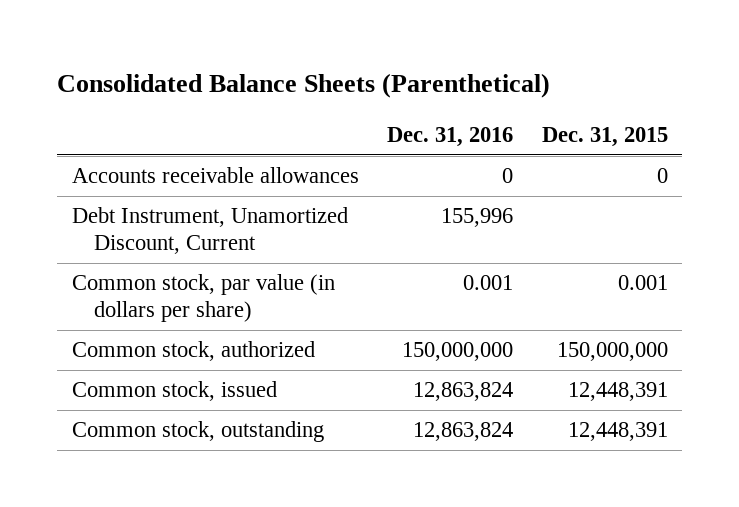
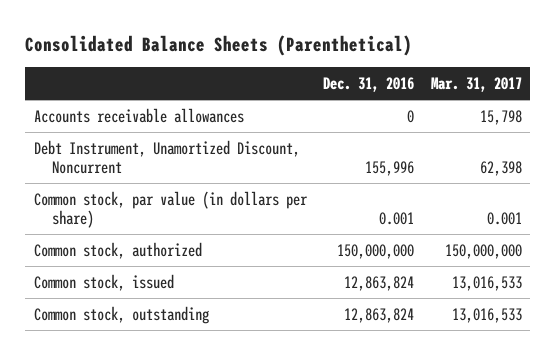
- | Dec. 31, 2016 | Dec. 31, 2015
+ | Dec. 31, 2016 | Mar. 31, 2017
- Debt Instrument, Unamortized Discount, Current | 155,996 |
+ Debt Instrument, Unamortized Discount, Noncurrent | 155,996 | 62,398

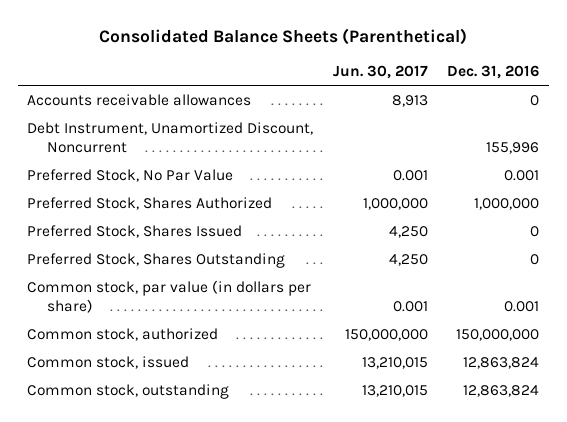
- | Dec. 31, 2016 | Mar. 31, 2017
+ | Jun. 30, 2017 | Dec. 31, 2016
+ Preferred Stock, No Par Value | 0.001 | 0.001
+ Preferred Stock, Shares Authorized | 1,000,000 | 1,000,000
+ Preferred Stock, Shares Issued | 4,250 | 0
+ Preferred Stock, Shares Outstanding | 4,250 | 0

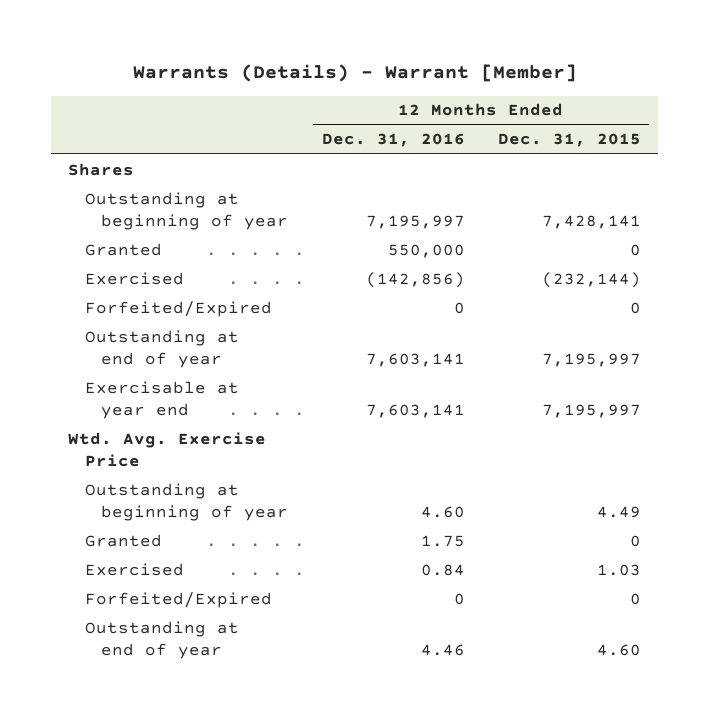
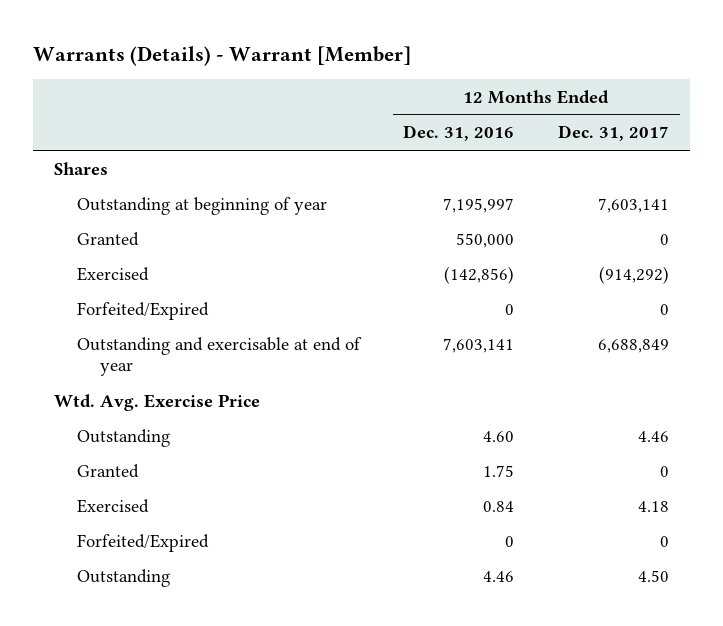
- | 12 Months Ended Dec. 31, 2016 | 12 Months Ended Dec. 31, 2015
+ | 12 Months Ended Dec. 31, 2016 | 12 Months Ended Dec. 31, 2017
- Outstanding at end of year | 7,603,141 | 7,195,997
- Exercisable at year end | 7,603,141 | 7,195,997
+ Outstanding and exercisable at end of year | 7,603,141 | 6,688,849
- Outstanding at beginning of year | 4.60 | 4.49
+ Outstanding | 4.60 | 4.46
- Outstanding at end of year | 4.46 | 4.60
+ Outstanding | 4.46 | 4.50

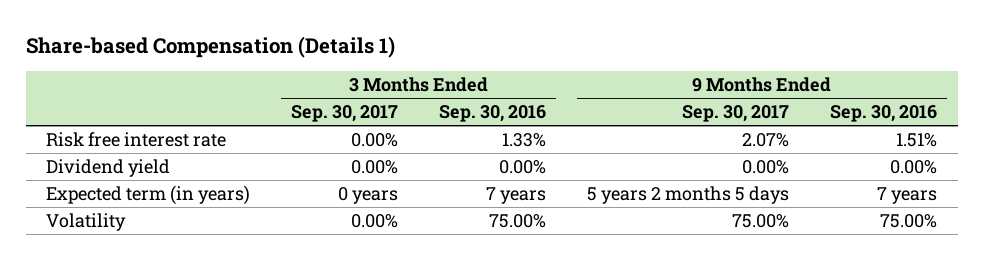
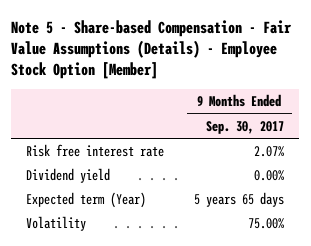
- Share-based Compensation (Details 1)
+ Note 5 - Share-based Compensation - Fair Value Assumptions (Details) - Employee Stock Option [Member]
- | 3 Months Ended Sep. 30, 2017 | 3 Months Ended Sep. 30, 2016 | 9 Months Ended Sep. 30, 2017 | 9 Months Ended Sep. 30, 2016
+ | 9 Months Ended Sep. 30, 2017
- Expected term (in years) | 0 years | 7 years | 5 years 2 months 5 days | 7 years
+ Expected term (Year) | 5 years 65 days

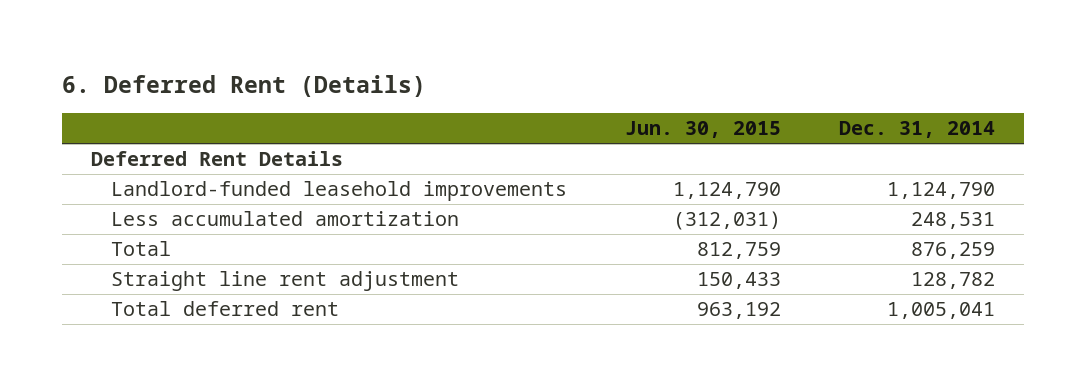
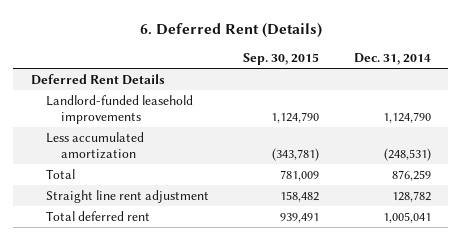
- | Jun. 30, 2015 | Dec. 31, 2014
+ | Sep. 30, 2015 | Dec. 31, 2014
- Less accumulated amortization | (312,031) | 248,531
+ Less accumulated amortization | (343,781) | (248,531)

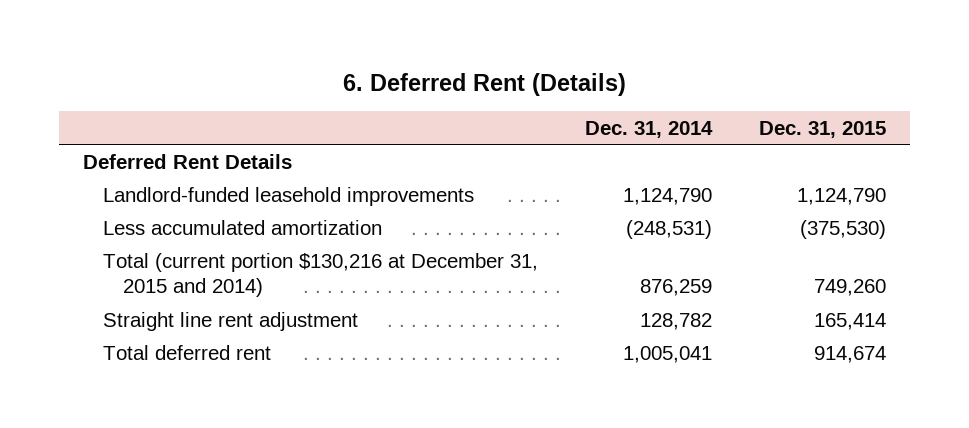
- | Sep. 30, 2015 | Dec. 31, 2014
+ | Dec. 31, 2014 | Dec. 31, 2015
- Total | 781,009 | 876,259
+ Total (current portion $130,216 at December 31, 2015 and 2014) | 876,259 | 749,260

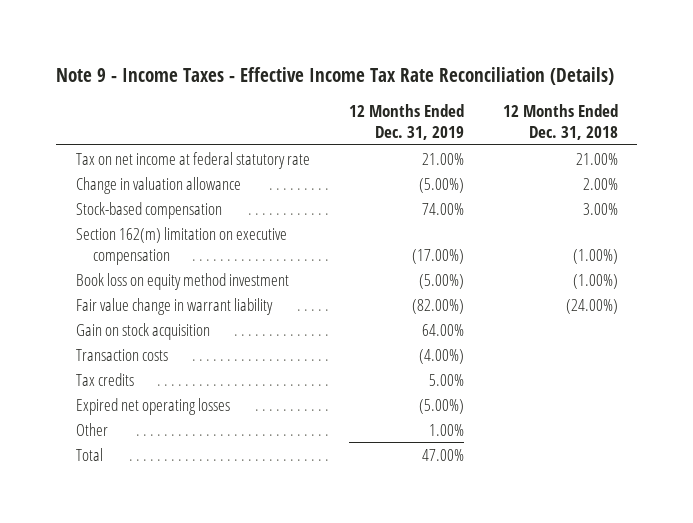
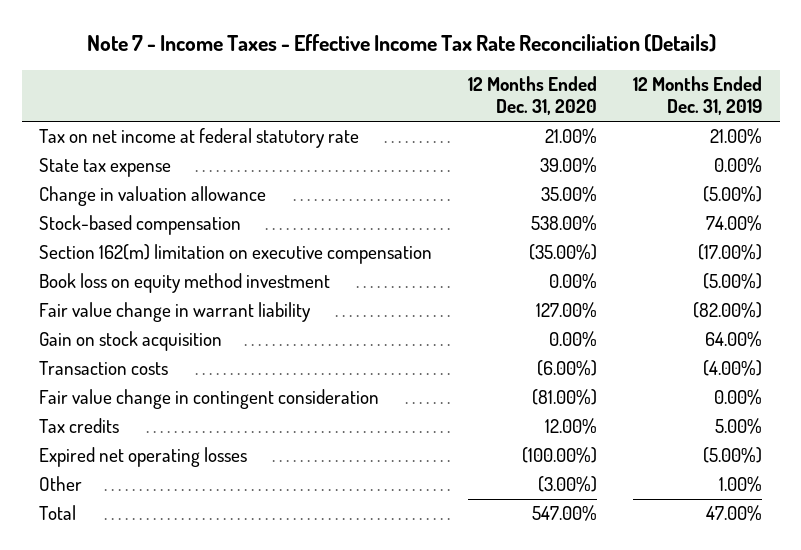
- Note 9 - Income Taxes - Effective Income Tax Rate Reconciliation (Details)
+ Note 7 - Income Taxes - Effective Income Tax Rate Reconciliation (Details)
- | 12 Months Ended Dec. 31, 2019 | 12 Months Ended Dec. 31, 2018
+ | 12 Months Ended Dec. 31, 2020 | 12 Months Ended Dec. 31, 2019
+ State tax expense | 39.00% | 0.00%
+ Fair value change in contingent consideration | (81.00%) | 0.00%

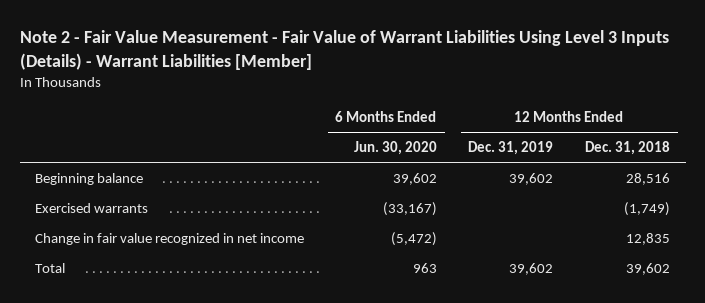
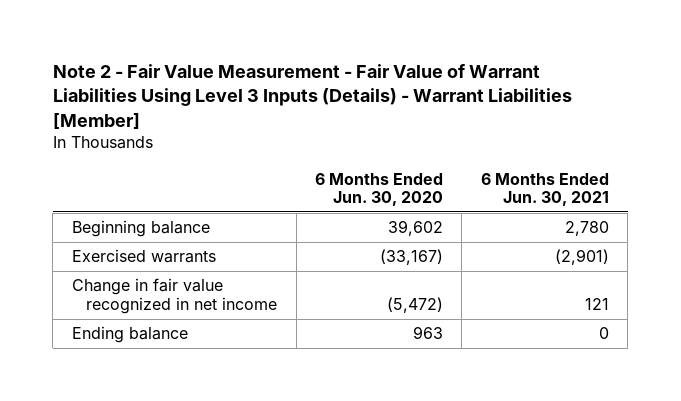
- | 6 Months Ended Jun. 30, 2020 | 12 Months Ended Dec. 31, 2019 | 12 Months Ended Dec. 31, 2018
+ | 6 Months Ended Jun. 30, 2020 | 6 Months Ended Jun. 30, 2021
- Total | 963 | 39,602 | 39,602
+ Ending balance | 963 | 0

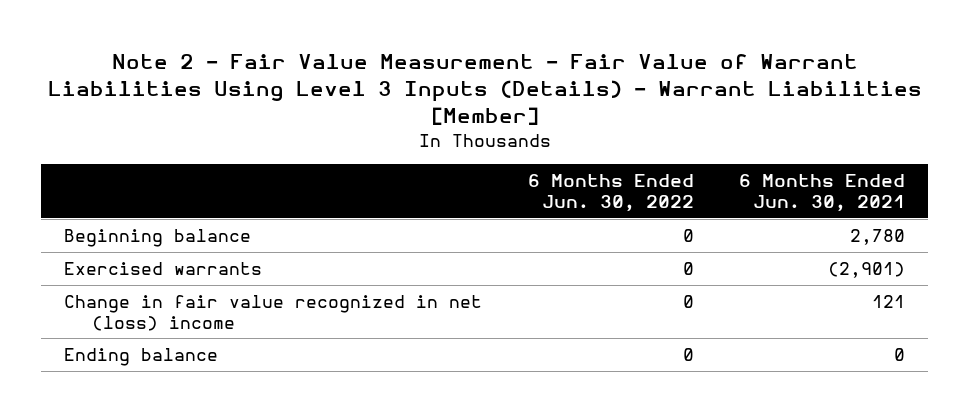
- | 6 Months Ended Jun. 30, 2020 | 6 Months Ended Jun. 30, 2021
+ | 6 Months Ended Jun. 30, 2022 | 6 Months Ended Jun. 30, 2021
- Change in fair value recognized in net income | (5,472) | 121
+ Change in fair value recognized in net (loss) income | 0 | 121

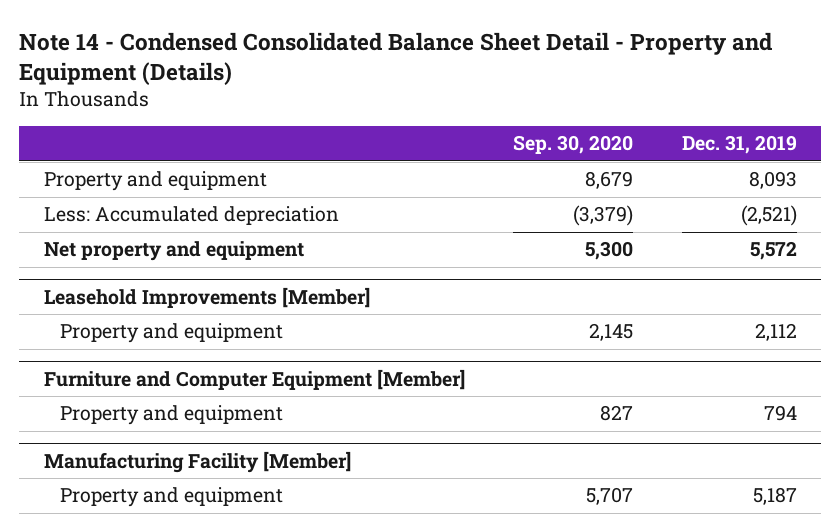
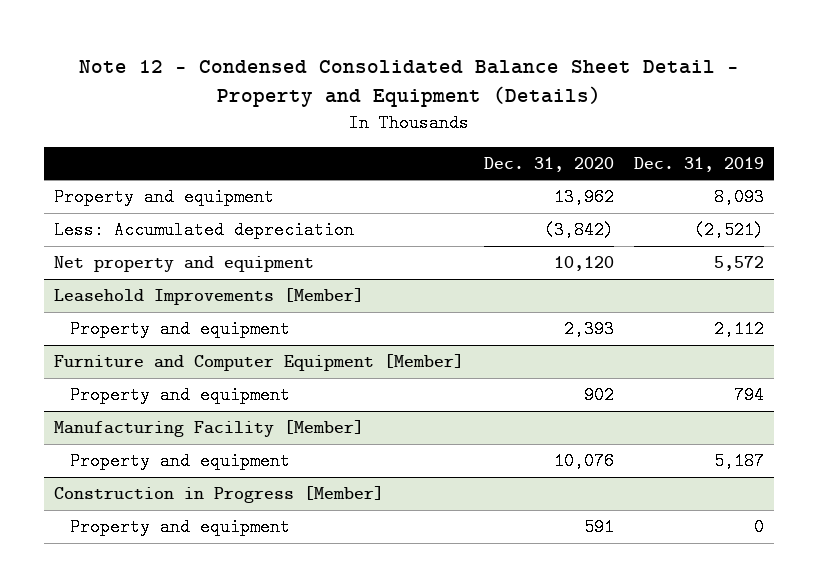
- Note 14 - Condensed Consolidated Balance Sheet Detail - Property and Equipment (Details)
+ Note 12 - Condensed Consolidated Balance Sheet Detail - Property and Equipment (Details)
- | Sep. 30, 2020 | Dec. 31, 2019
+ | Dec. 31, 2020 | Dec. 31, 2019
+ Construction in Progress [Member]
+ Property and equipment | 591 | 0

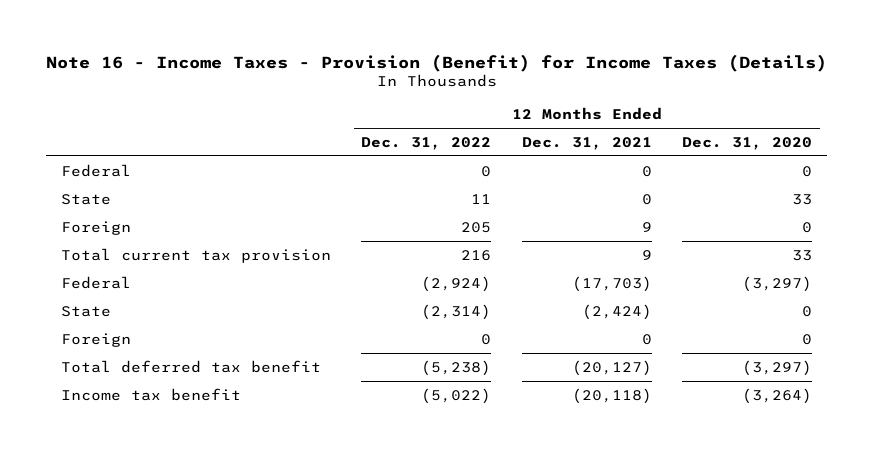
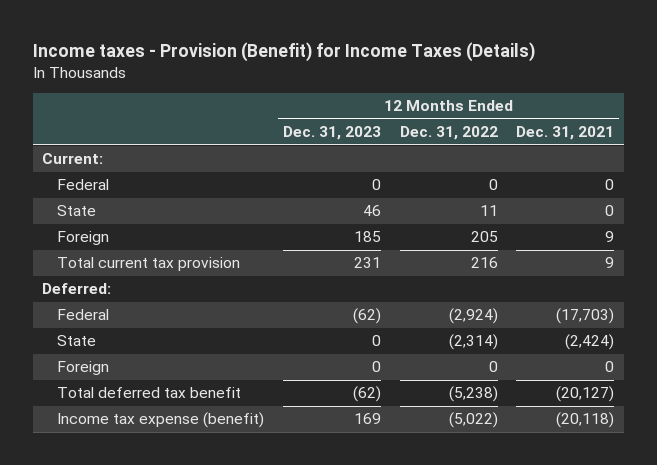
- Note 16 - Income Taxes - Provision (Benefit) for Income Taxes (Details)
+ Income taxes - Provision (Benefit) for Income Taxes (Details)
- | 12 Months Ended Dec. 31, 2022 | 12 Months Ended Dec. 31, 2021 | 12 Months Ended Dec. 31, 2020
+ | 12 Months Ended Dec. 31, 2023 | 12 Months Ended Dec. 31, 2022 | 12 Months Ended Dec. 31, 2021
+ Current:
+ Deferred:
- Income tax benefit | (5,022) | (20,118) | (3,264)
+ Income tax expense (benefit) | 169 | (5,022) | (20,118)

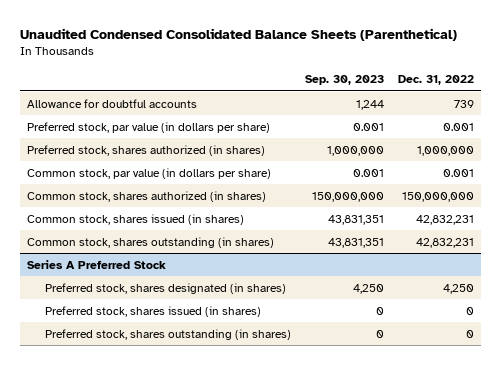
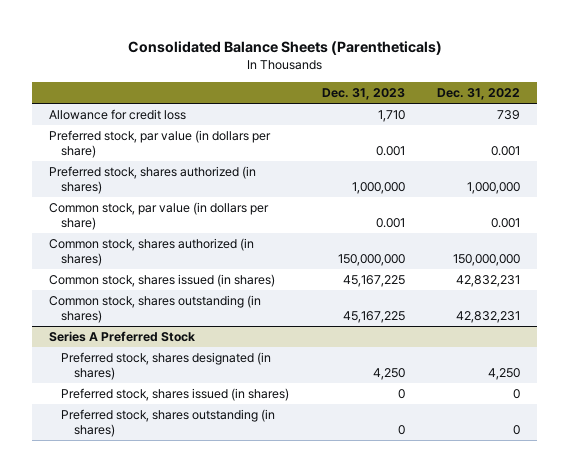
- Unaudited Condensed Consolidated Balance Sheets (Parenthetical)
+ Consolidated Balance Sheets (Parentheticals)
- | Sep. 30, 2023 | Dec. 31, 2022
+ | Dec. 31, 2023 | Dec. 31, 2022
- Allowance for doubtful accounts | 1,244 | 739
+ Allowance for credit loss | 1,710 | 739

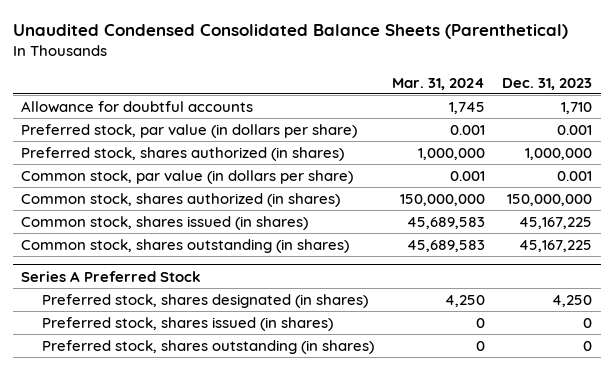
- Consolidated Balance Sheets (Parentheticals)
+ Unaudited Condensed Consolidated Balance Sheets (Parenthetical)
- | Dec. 31, 2023 | Dec. 31, 2022
+ | Mar. 31, 2024 | Dec. 31, 2023
- Allowance for credit loss | 1,710 | 739
+ Allowance for doubtful accounts | 1,745 | 1,710

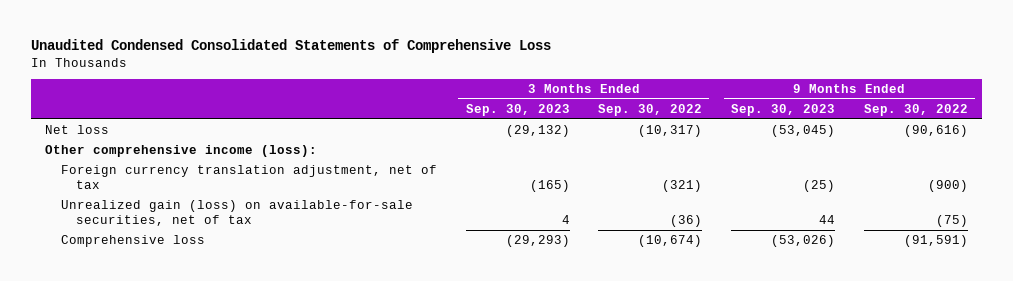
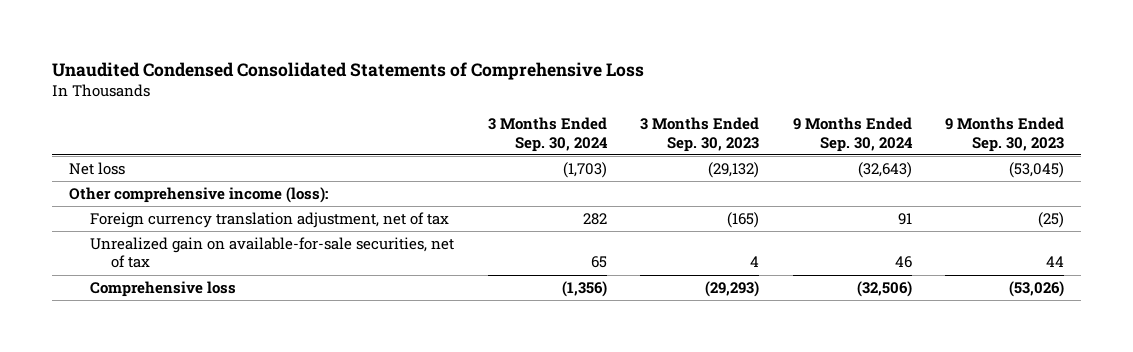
- | 3 Months Ended Sep. 30, 2023 | 3 Months Ended Sep. 30, 2022 | 9 Months Ended Sep. 30, 2023 | 9 Months Ended Sep. 30, 2022
+ | 3 Months Ended Sep. 30, 2024 | 3 Months Ended Sep. 30, 2023 | 9 Months Ended Sep. 30, 2024 | 9 Months Ended Sep. 30, 2023
- Unrealized gain (loss) on available-for-sale securities, net of tax | 4 | (36) | 44 | (75)
+ Unrealized gain on available-for-sale securities, net of tax | 65 | 4 | 46 | 44

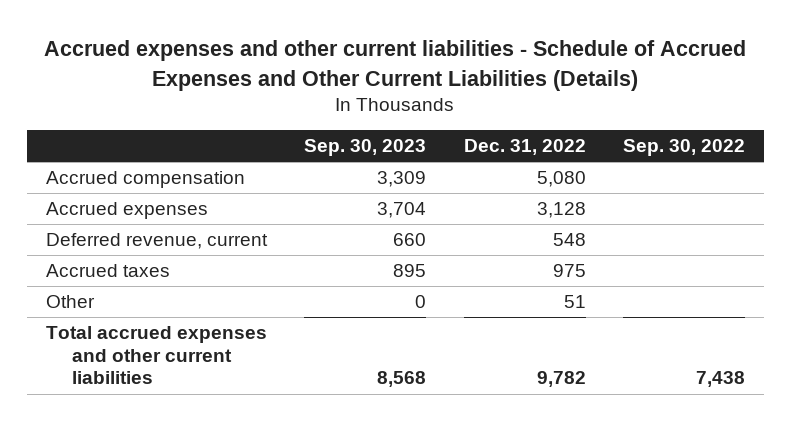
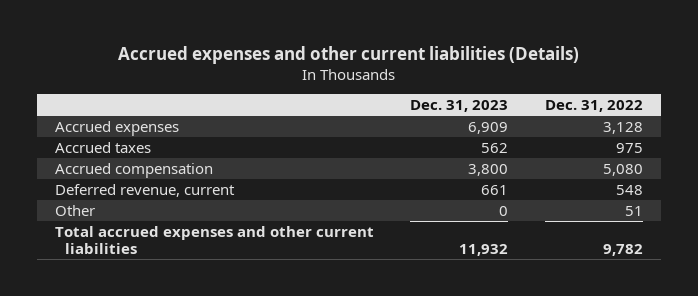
- Accrued expenses and other current liabilities - Schedule of Accrued Expenses and Other Current Liabilities (Details)
+ Accrued expenses and other current liabilities (Details)
- | Sep. 30, 2023 | Dec. 31, 2022 | Sep. 30, 2022
+ | Dec. 31, 2023 | Dec. 31, 2022
moved down: Accrued compensation | 3,800 | 5,080
moved down: Deferred revenue, current | 661 | 548

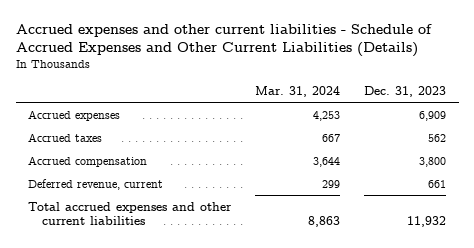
- Accrued expenses and other current liabilities (Details)
+ Accrued expenses and other current liabilities - Schedule of Accrued Expenses and Other Current Liabilities (Details)
- | Dec. 31, 2023 | Dec. 31, 2022
+ | Mar. 31, 2024 | Dec. 31, 2023
- Other | 0 | 51

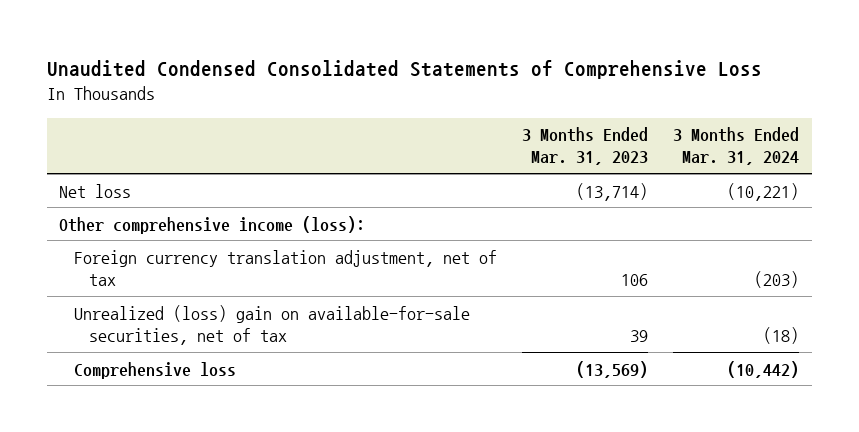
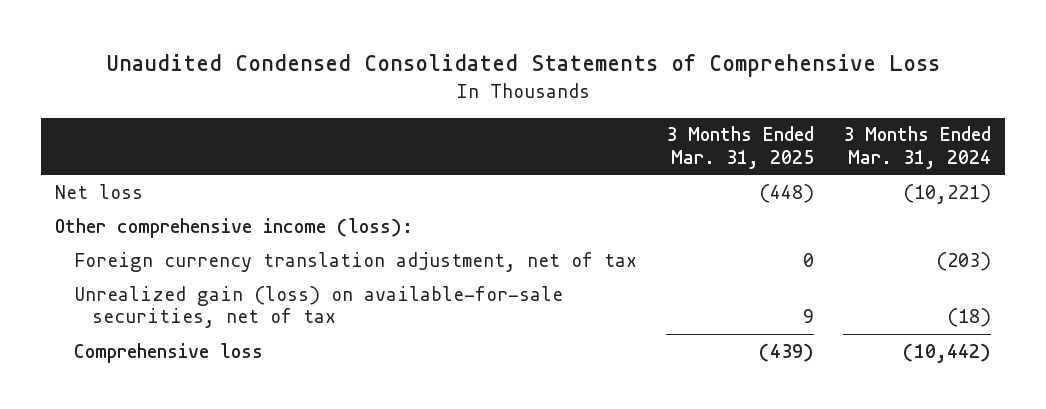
- | 3 Months Ended Mar. 31, 2023 | 3 Months Ended Mar. 31, 2024
+ | 3 Months Ended Mar. 31, 2025 | 3 Months Ended Mar. 31, 2024
- Unrealized (loss) gain on available-for-sale securities, net of tax | 39 | (18)
+ Unrealized gain (loss) on available-for-sale securities, net of tax | 9 | (18)

